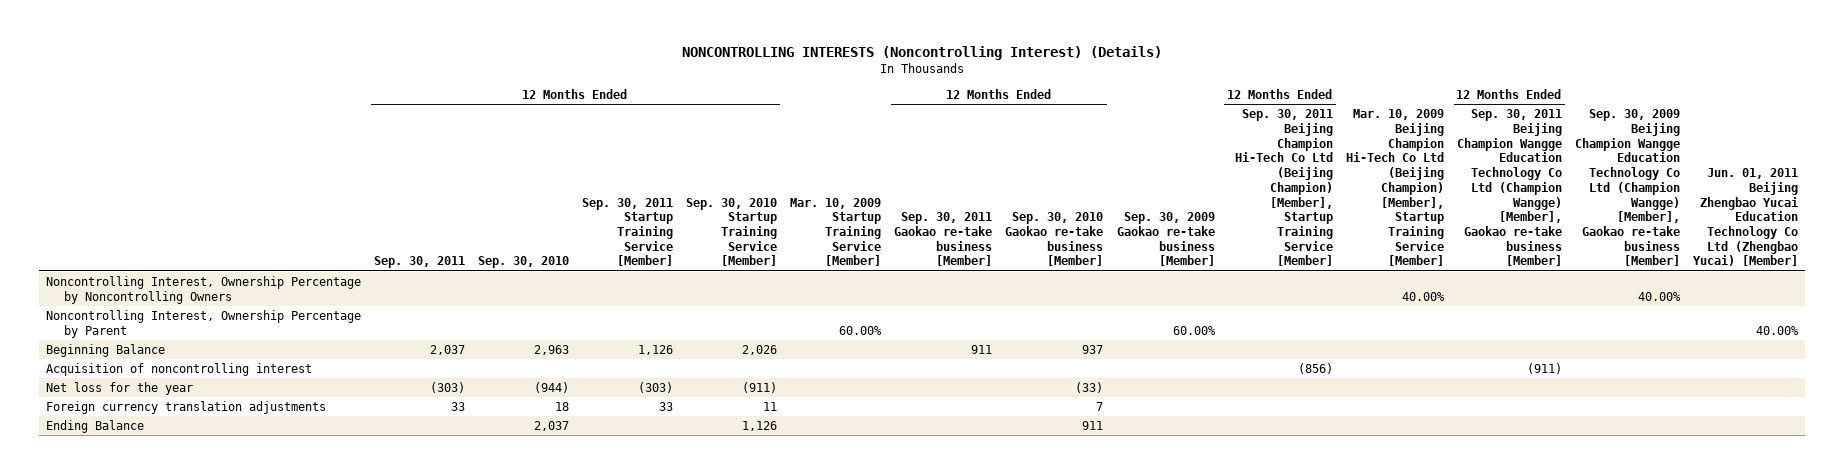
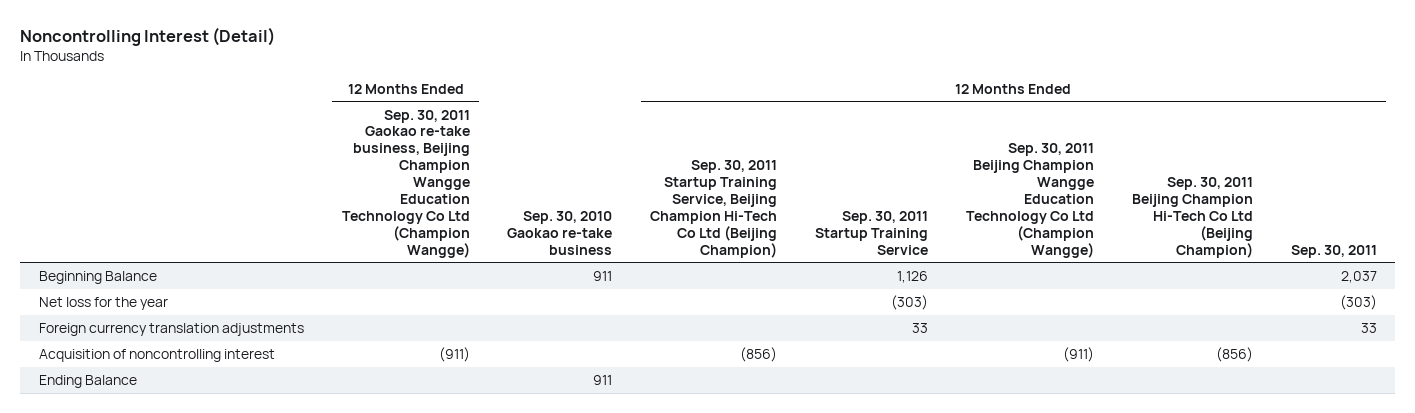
- NONCONTROLLING INTERESTS (Noncontrolling Interest) (Details)
+ Noncontrolling Interest (Detail)
- | 12 Months Ended Sep. 30, 2011 | 12 Months Ended Sep. 30, 2010 | 12 Months Ended Sep. 30, 2011 Startup Training Service [Member] | 12 Months Ended Sep. 30, 2010 Startup Training Service [Member] | Mar. 10, 2009 Startup Training Service [Member] | 12 Months Ended Sep. 30, 2011 Gaokao re-take business [Member] | 12 Months Ended Sep. 30, 2010 Gaokao re-take business [Member] | Sep. 30, 2009 Gaokao re-take business [Member] | 12 Months Ended Sep. 30, 2011 Beijing Champion Hi-Tech Co Ltd (Beijing Champion) [Member], Startup Training Service [Member] | Mar. 10, 2009 Beijing Champion Hi-Tech Co Ltd (Beijing Champion) [Member], Startup Training Service [Member] | 12 Months Ended Sep. 30, 2011 Beijing Champion Wangge Education Technology Co Ltd (Champion Wangge) [Member], Gaokao re-take business [Member] | Sep. 30, 2009 Beijing Champion Wangge Education Technology Co Ltd (Champion Wangge) [Member], Gaokao re-take business [Member] | Jun. 01, 2011 Beijing Zhengbao Yucai Education Technology Co Ltd (Zhengbao Yucai) [Member]
+ | 12 Months Ended Sep. 30, 2011 Gaokao re-take business, Beijing Champion Wangge Education Technology Co Ltd (Champion Wangge) | Sep. 30, 2010 Gaokao re-take business | 12 Months Ended Sep. 30, 2011 Startup Training Service, Beijing Champion Hi-Tech Co Ltd (Beijing Champion) | 12 Months Ended Sep. 30, 2011 Startup Training Service | 12 Months Ended Sep. 30, 2011 Beijing Champion Wangge Education Technology Co Ltd (Champion Wangge) | 12 Months Ended Sep. 30, 2011 Beijing Champion Hi-Tech Co Ltd (Beijing Champion) | 12 Months Ended Sep. 30, 2011
- Noncontrolling Interest, Ownership Percentage by Noncontrolling Owners | | | | | | | | | | 40.00% | | 40.00% |
- Noncontrolling Interest, Ownership Percentage by Parent | | | | | 60.00% | | | 60.00% | | | | | 40.00%
moved down: Acquisition of noncontrolling interest | (911) | | (856) | | (911) | (856) |

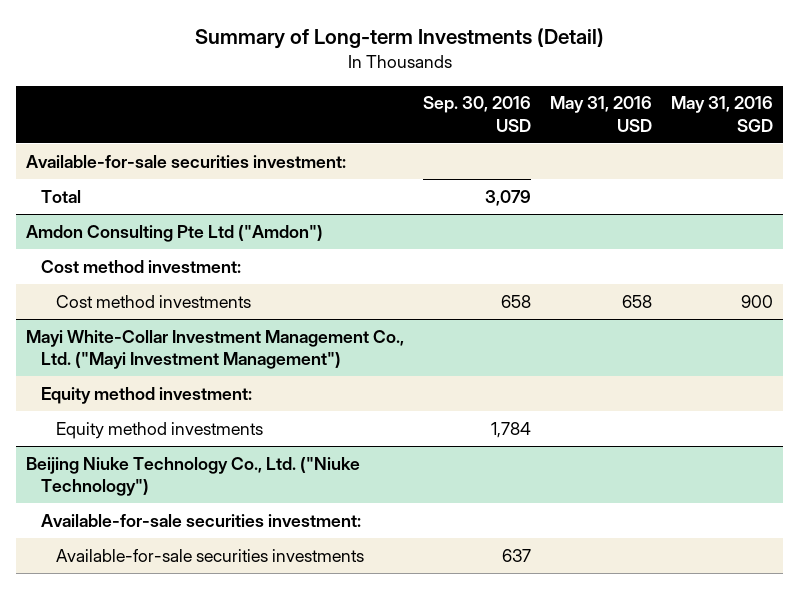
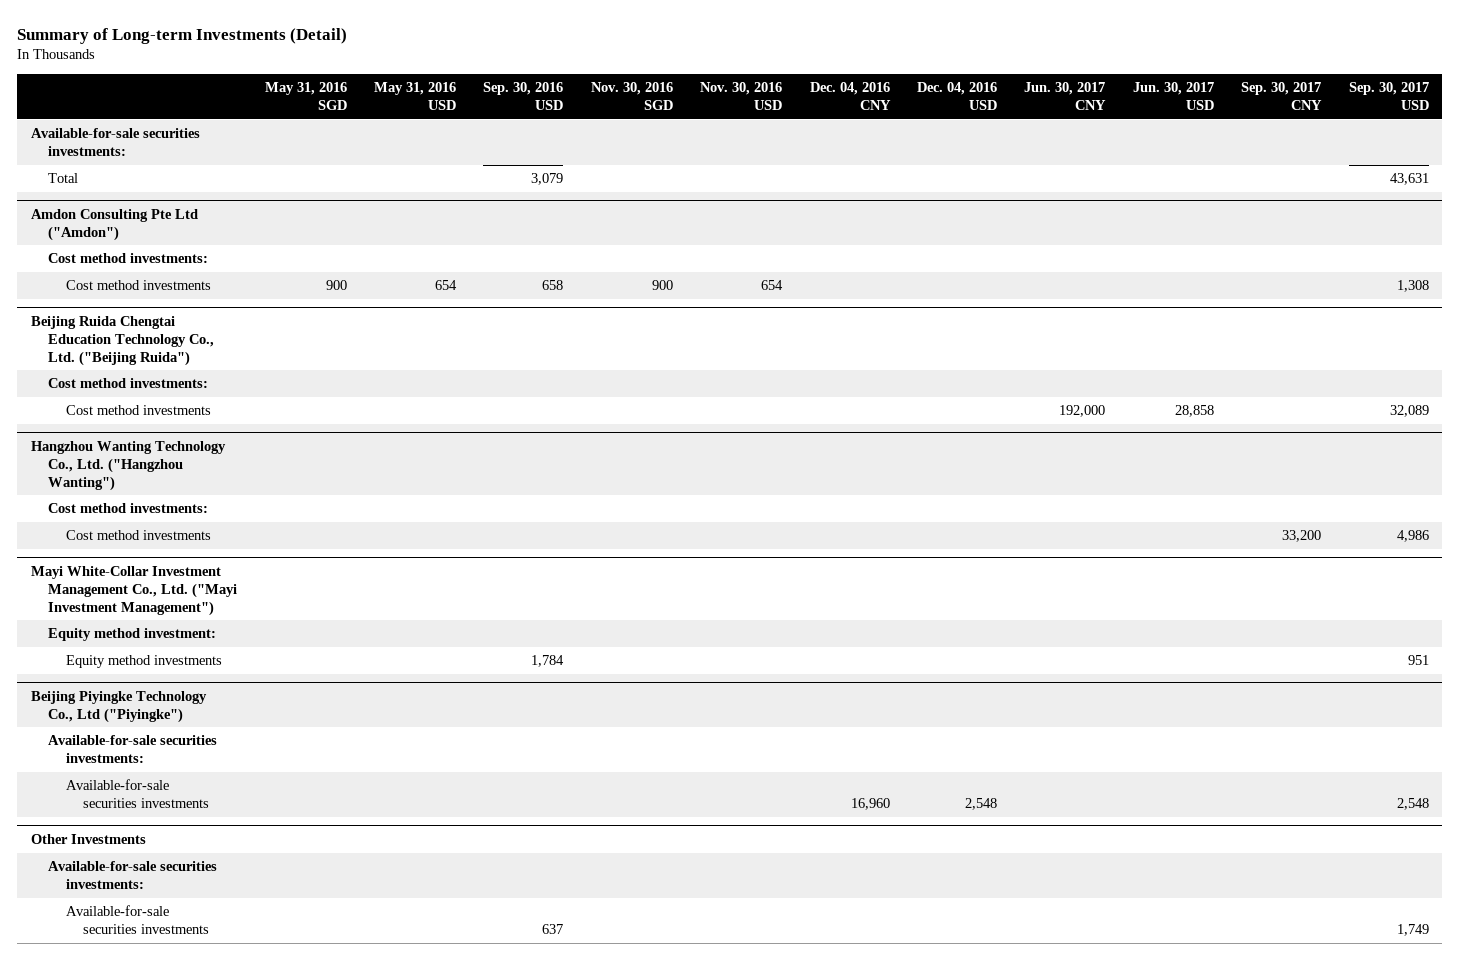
- | Sep. 30, 2016 USD | May 31, 2016 USD | May 31, 2016 SGD
+ | May 31, 2016 SGD | May 31, 2016 USD | Sep. 30, 2016 USD | Nov. 30, 2016 SGD | Nov. 30, 2016 USD | Dec. 04, 2016 CNY | Dec. 04, 2016 USD | Jun. 30, 2017 CNY | Jun. 30, 2017 USD | Sep. 30, 2017 CNY | Sep. 30, 2017 USD
- Available-for-sale securities investment:
+ Available-for-sale securities investments:
@ Amdon Consulting Pte Ltd ("Amdon")
- Cost method investment:
- Cost method investments | 658 | 658 | 900
+ Cost method investments:
+ Cost method investments | 900 | 654 | 658 | 900 | 654 | | | | | | 1,308
+ Beijing Ruida Chengtai Education Technology Co., Ltd. ("Beijing Ruida")
+ Cost method investments:
+ Cost method investments | | | | | | | | 192,000 | 28,858 | | 32,089
+ Hangzhou Wanting Technology Co., Ltd. ("Hangzhou Wanting")
+ Cost method investments:
+ Cost method investments | | | | | | | | | | 33,200 | 4,986
- Beijing Niuke Technology Co., Ltd. ("Niuke Technology")
- Available-for-sale securities investment:
+ Beijing Piyingke Technology Co., Ltd ("Piyingke")
+ Available-for-sale securities investments:
+ Available-for-sale securities investments | | | | | | 16,960 | 2,548 | | | | 2,548
+ Other Investments
+ Available-for-sale securities investments:

